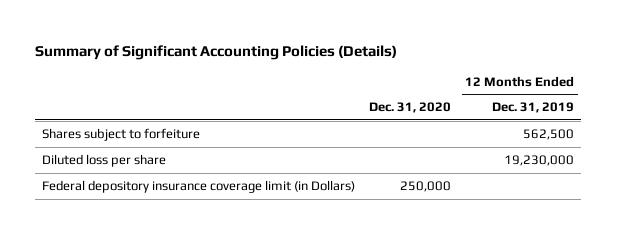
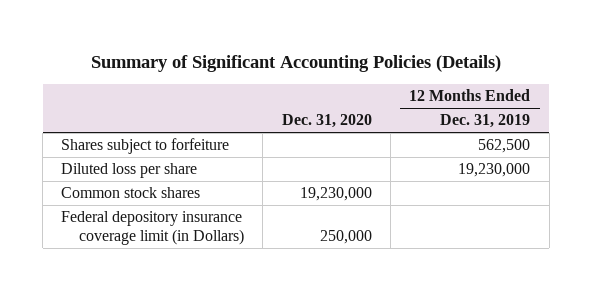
+ Common stock shares | 19,230,000 |

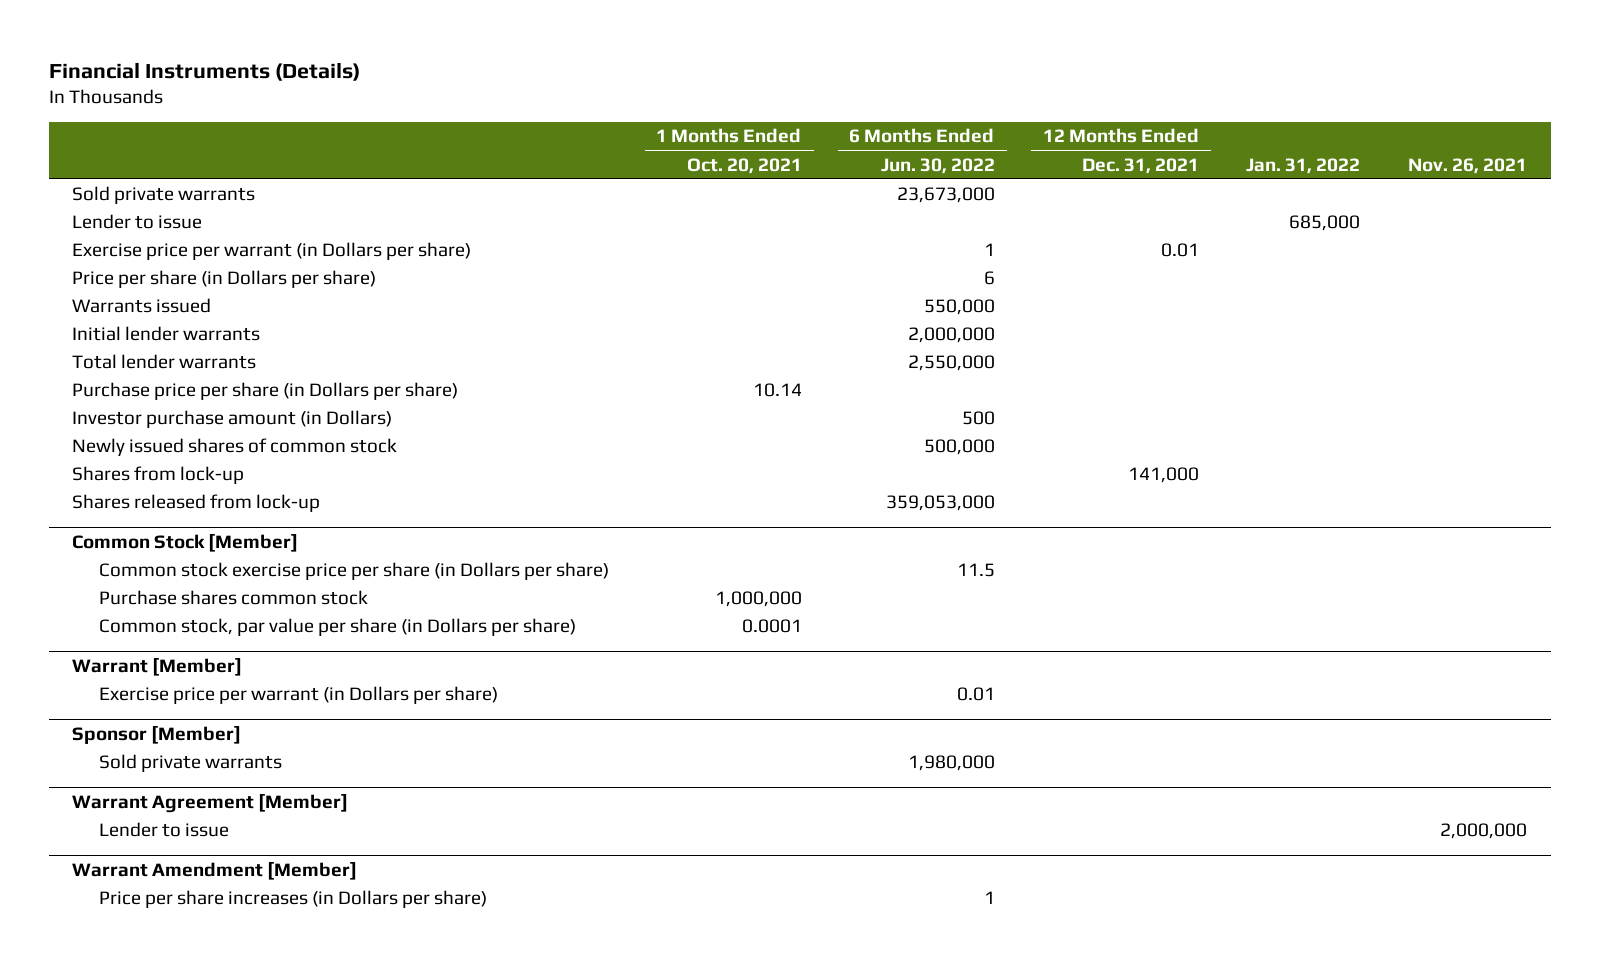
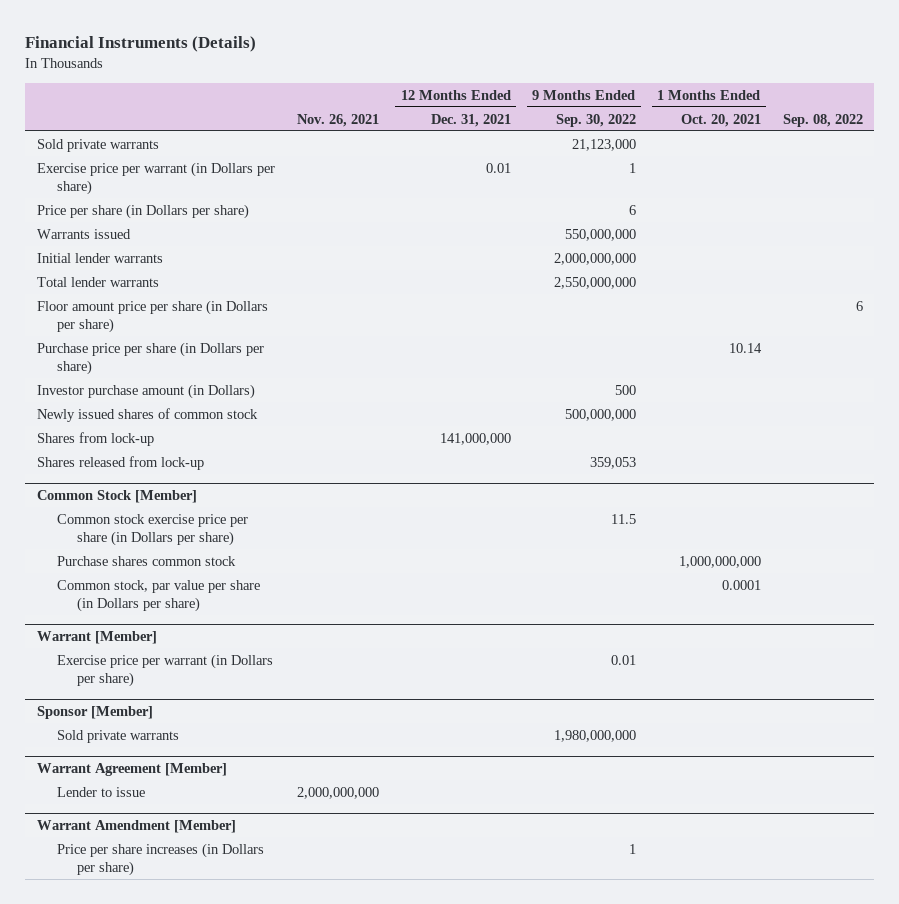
- | 1 Months Ended Oct. 20, 2021 | 6 Months Ended Jun. 30, 2022 | 12 Months Ended Dec. 31, 2021 | Jan. 31, 2022 | Nov. 26, 2021
+ | Nov. 26, 2021 | 12 Months Ended Dec. 31, 2021 | 9 Months Ended Sep. 30, 2022 | 1 Months Ended Oct. 20, 2021 | Sep. 08, 2022
- Lender to issue | | | | 685,000 |
+ Floor amount price per share (in Dollars per share) | | | | | 6
- Shares from lock-up | | | 141,000 | |
+ Shares from lock-up | | 141,000,000 | | |
@ Common Stock [Member]
- Purchase shares common stock | 1,000,000 | | | |
+ Purchase shares common stock | | | | 1,000,000,000 |
@ Warrant Agreement [Member]
- Lender to issue | | | | | 2,000,000
+ Lender to issue | 2,000,000,000 | | | |

